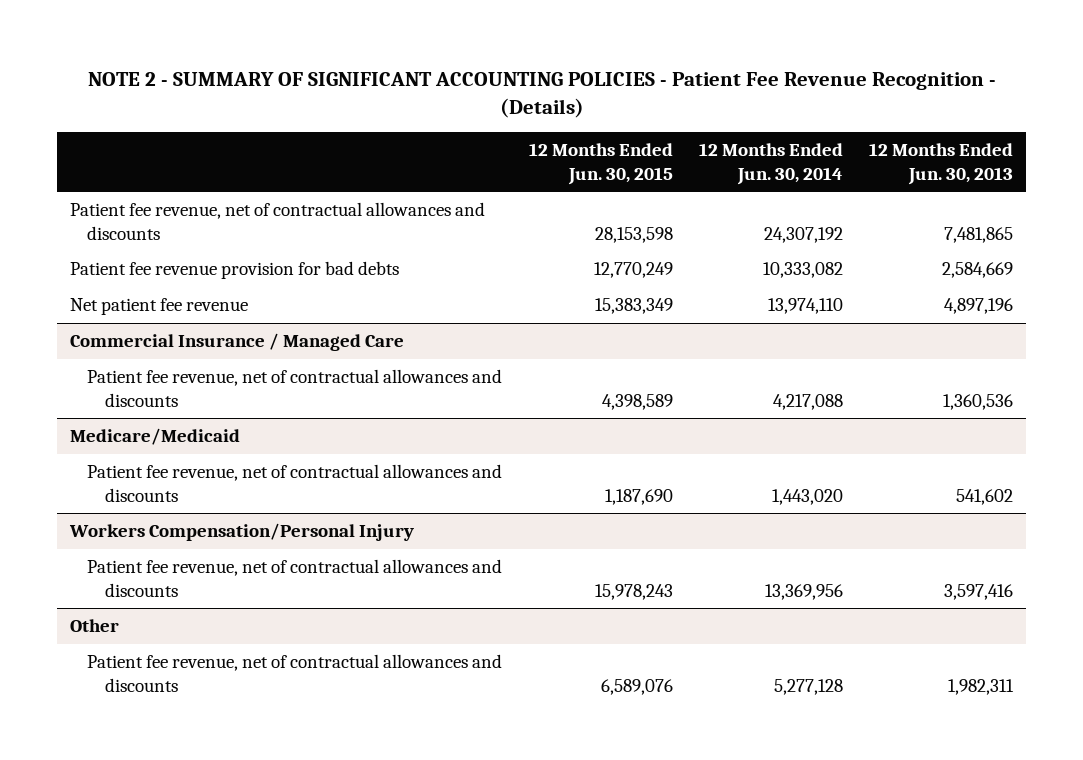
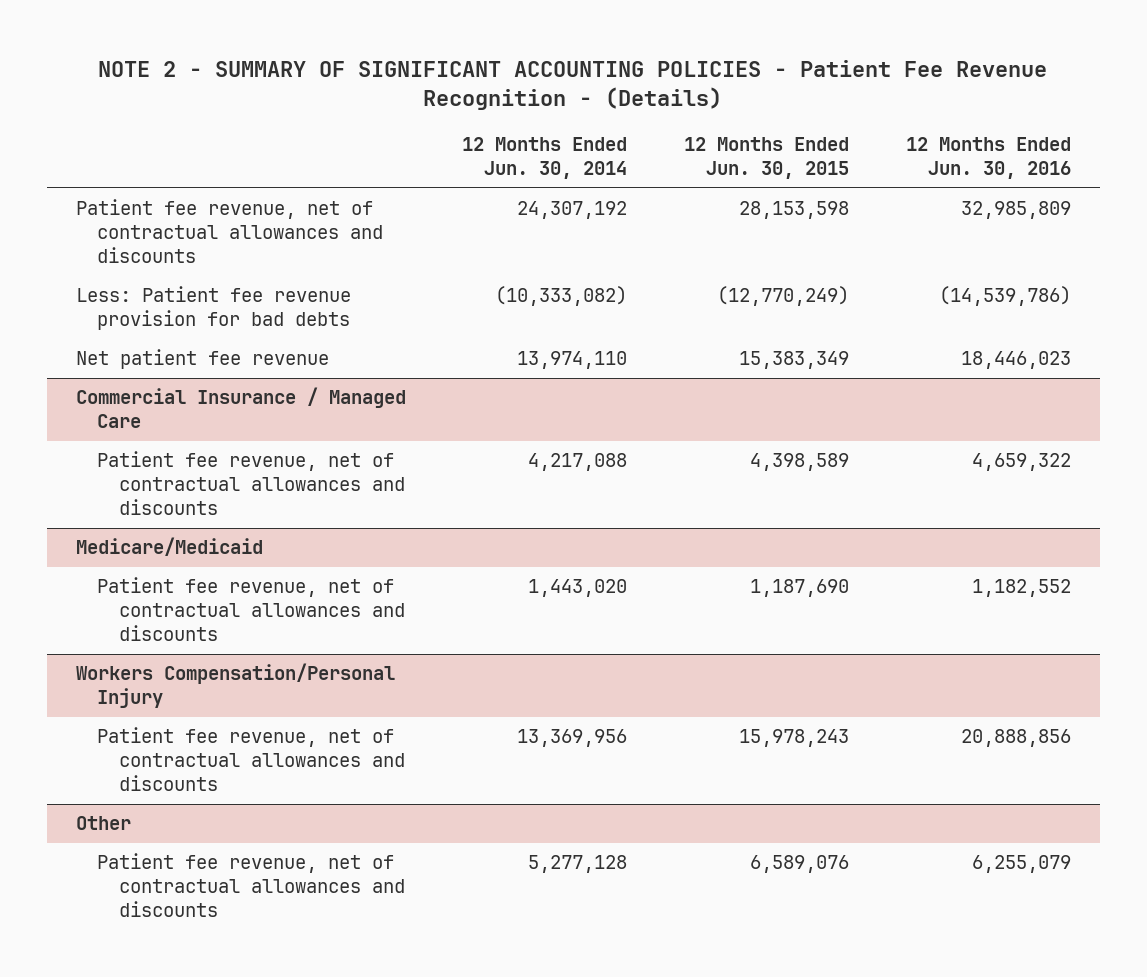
- | 12 Months Ended Jun. 30, 2015 | 12 Months Ended Jun. 30, 2014 | 12 Months Ended Jun. 30, 2013
+ | 12 Months Ended Jun. 30, 2014 | 12 Months Ended Jun. 30, 2015 | 12 Months Ended Jun. 30, 2016
- Patient fee revenue provision for bad debts | 12,770,249 | 10,333,082 | 2,584,669
+ Less: Patient fee revenue provision for bad debts | (10,333,082) | (12,770,249) | (14,539,786)

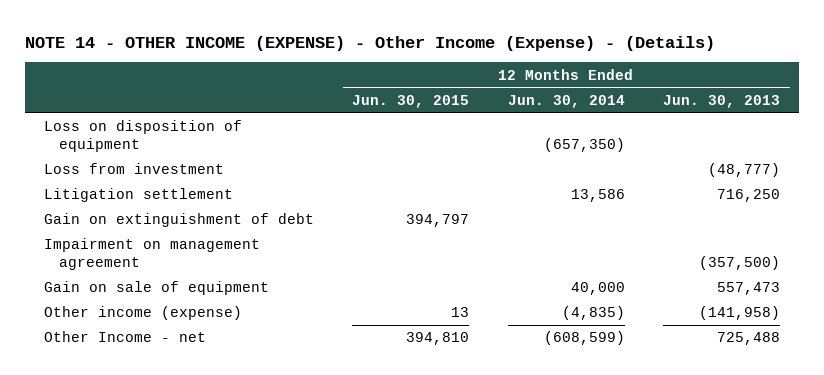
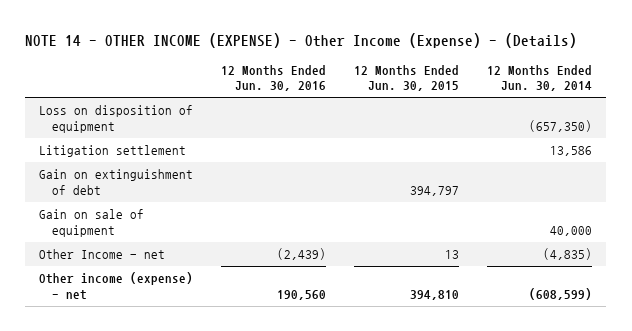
- | 12 Months Ended Jun. 30, 2015 | 12 Months Ended Jun. 30, 2014 | 12 Months Ended Jun. 30, 2013
+ | 12 Months Ended Jun. 30, 2016 | 12 Months Ended Jun. 30, 2015 | 12 Months Ended Jun. 30, 2014
- Loss from investment | | | (48,777)
- Impairment on management agreement | | | (357,500)
- Other income (expense) | 13 | (4,835) | (141,958)
- Other Income - net | 394,810 | (608,599) | 725,488
+ Other Income - net | (2,439) | 13 | (4,835)
+ Other income (expense) - net | 190,560 | 394,810 | (608,599)

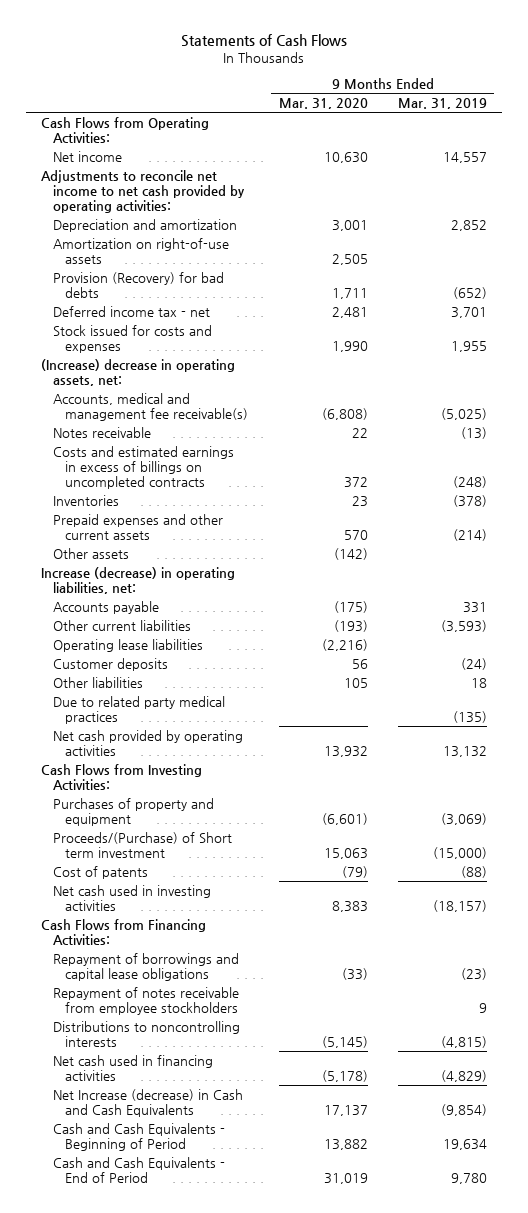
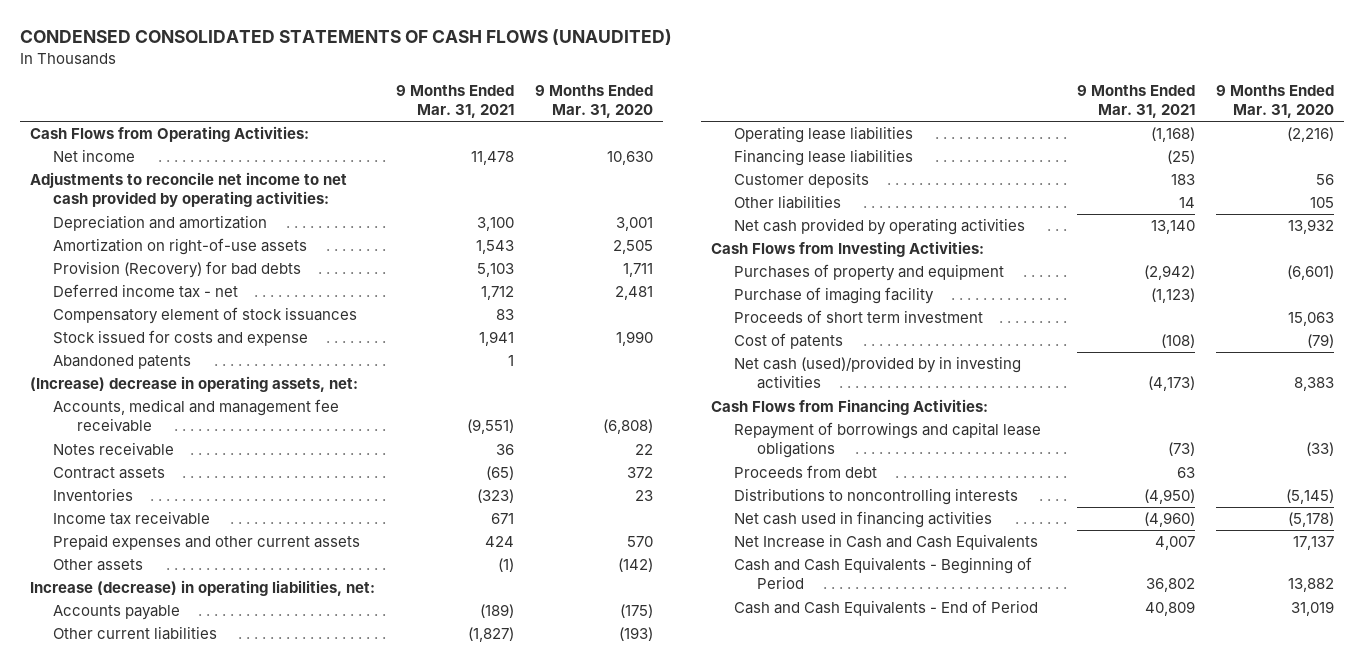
- Statements of Cash Flows
+ CONDENSED CONSOLIDATED STATEMENTS OF CASH FLOWS (UNAUDITED)
- | 9 Months Ended Mar. 31, 2020 | 9 Months Ended Mar. 31, 2019
+ | 9 Months Ended Mar. 31, 2021 | 9 Months Ended Mar. 31, 2020
- Stock issued for costs and expenses | 1,990 | 1,955
+ Compensatory element of stock issuances | 83 |
+ Stock issued for costs and expense | 1,941 | 1,990
+ Abandoned patents | 1 |
- Accounts, medical and management fee receivable(s) | (6,808) | (5,025)
+ Accounts, medical and management fee receivable | (9,551) | (6,808)
- Costs and estimated earnings in excess of billings on uncompleted contracts | 372 | (248)
+ Contract assets | (65) | 372
+ Income tax receivable | 671 |
+ Financing lease liabilities | (25) |
- Due to related party medical practices | | (135)
- Proceeds/(Purchase) of Short term investment | 15,063 | (15,000)
+ Purchase of imaging facility | (1,123) |
+ Proceeds of short term investment | | 15,063
- Net cash used in investing activities | 8,383 | (18,157)
+ Net cash (used)/provided by in investing activities | (4,173) | 8,383
- Repayment of notes receivable from employee stockholders | | 9
+ Proceeds from debt | 63 |
- Net Increase (decrease) in Cash and Cash Equivalents | 17,137 | (9,854)
+ Net Increase in Cash and Cash Equivalents | 4,007 | 17,137

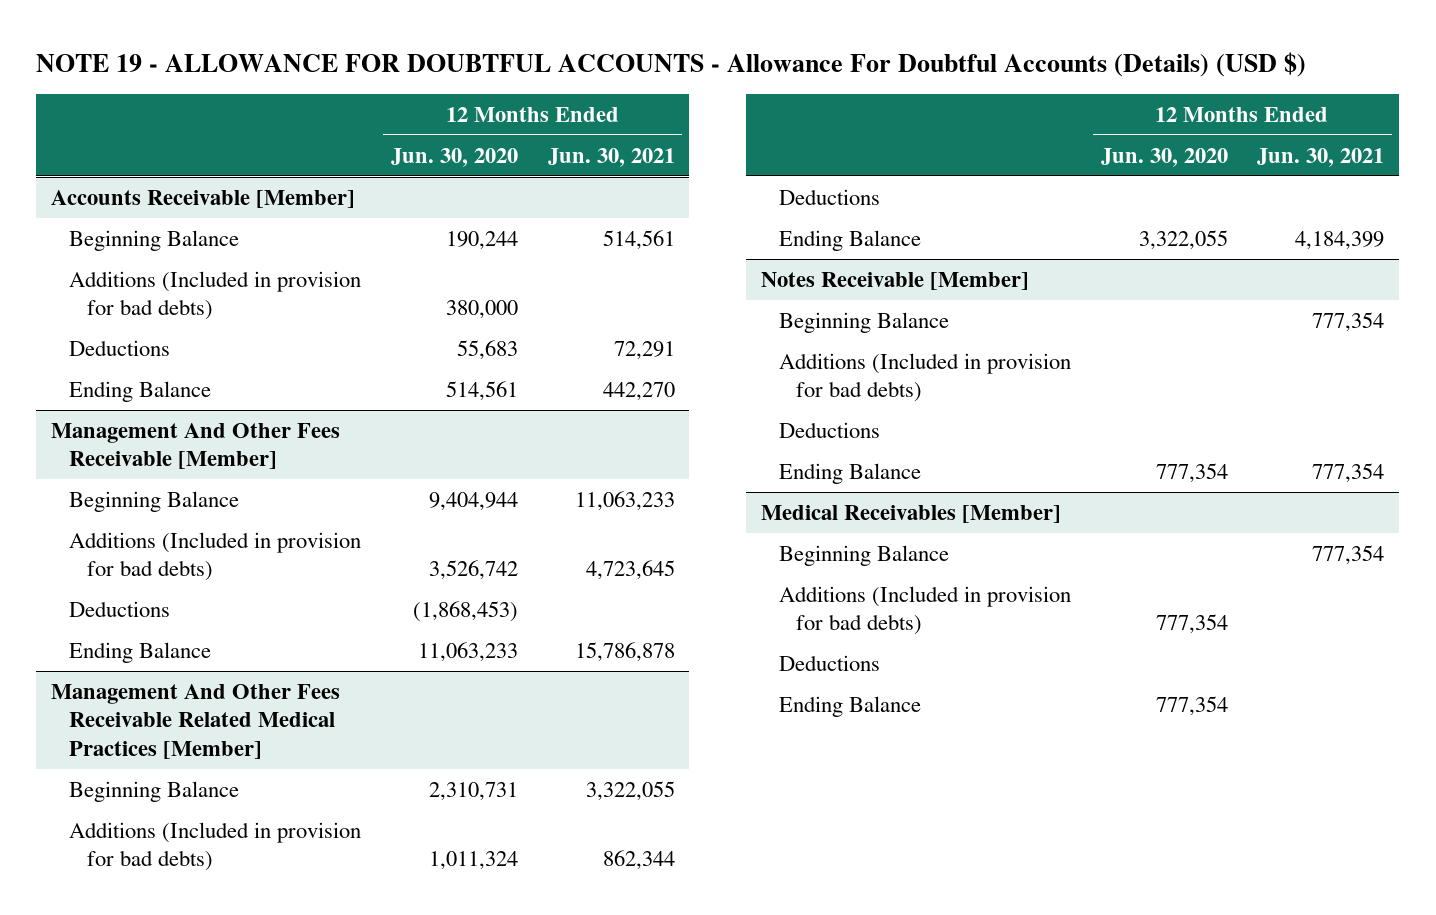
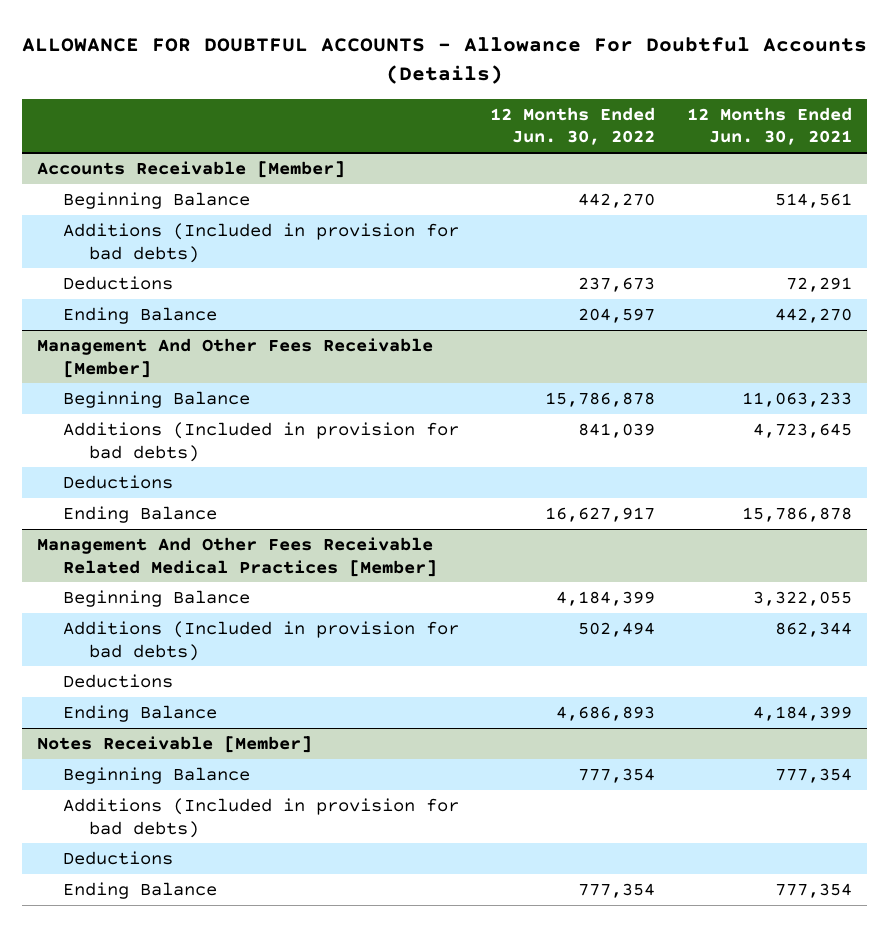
- NOTE 19 - ALLOWANCE FOR DOUBTFUL ACCOUNTS - Allowance For Doubtful Accounts (Details) (USD $)
+ ALLOWANCE FOR DOUBTFUL ACCOUNTS - Allowance For Doubtful Accounts (Details)
- | 12 Months Ended Jun. 30, 2020 | 12 Months Ended Jun. 30, 2021
+ | 12 Months Ended Jun. 30, 2022 | 12 Months Ended Jun. 30, 2021
- Medical Receivables [Member]
- Beginning Balance | | 777,354
- Additions (Included in provision for bad debts) | 777,354 |
- Deductions
- Ending Balance | 777,354 |

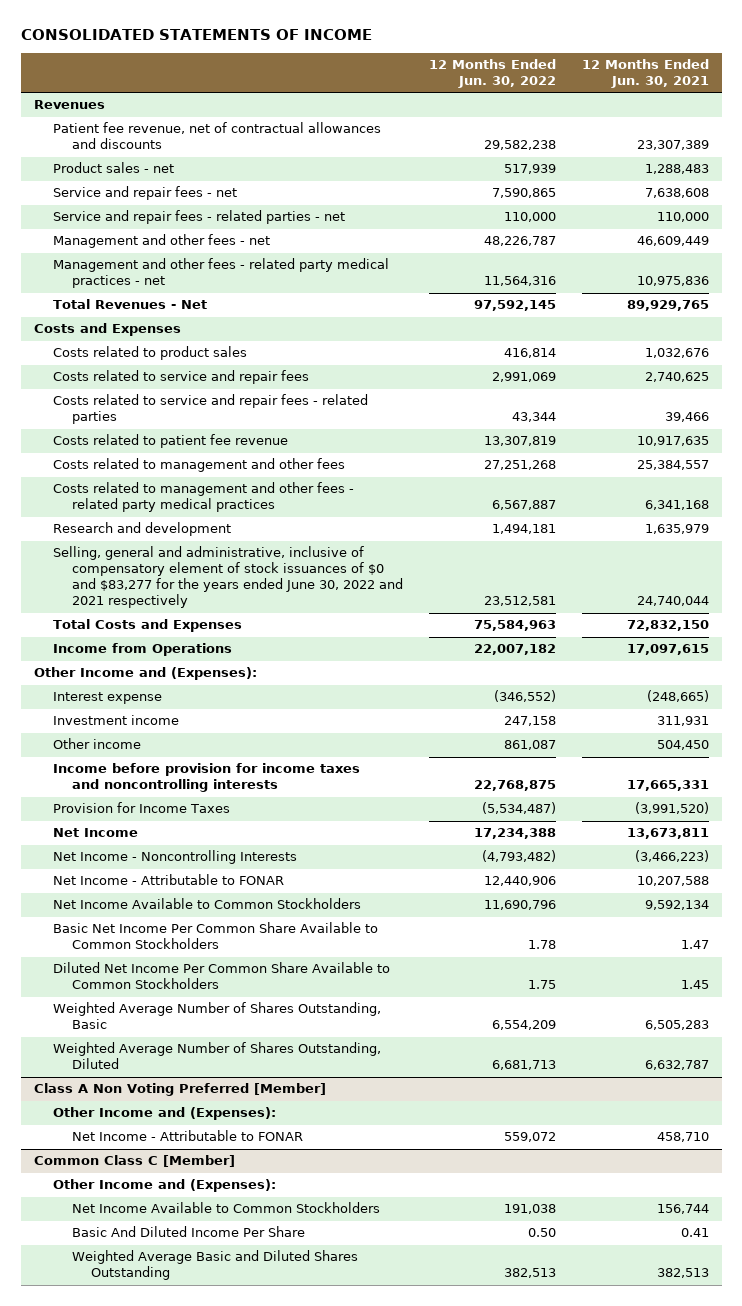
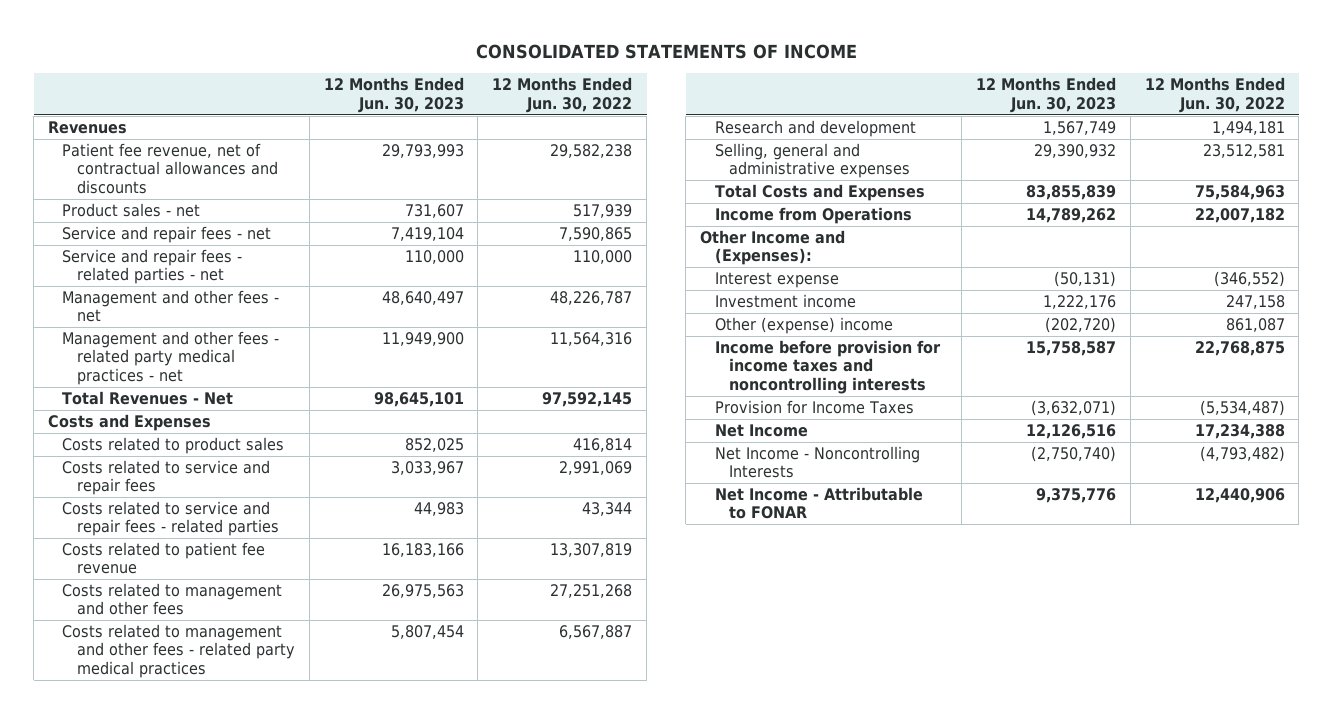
- | 12 Months Ended Jun. 30, 2022 | 12 Months Ended Jun. 30, 2021
+ | 12 Months Ended Jun. 30, 2023 | 12 Months Ended Jun. 30, 2022
- Selling, general and administrative, inclusive of compensatory element of stock issuances of $0 and $83,277 for the years ended June 30, 2022 and 2021 respectively | 23,512,581 | 24,740,044
+ Selling, general and administrative expenses | 29,390,932 | 23,512,581
- Other income | 861,087 | 504,450
+ Other (expense) income | (202,720) | 861,087
- Net Income Available to Common Stockholders | 11,690,796 | 9,592,134
- Basic Net Income Per Common Share Available to Common Stockholders | 1.78 | 1.47
- Diluted Net Income Per Common Share Available to Common Stockholders | 1.75 | 1.45
- Weighted Average Number of Shares Outstanding, Basic | 6,554,209 | 6,505,283
- Weighted Average Number of Shares Outstanding, Diluted | 6,681,713 | 6,632,787
- Class A Non Voting Preferred [Member]
- Other Income and (Expenses):
- Net Income - Attributable to FONAR | 559,072 | 458,710
- Common Class C [Member]
- Other Income and (Expenses):
- Net Income Available to Common Stockholders | 191,038 | 156,744
- Basic And Diluted Income Per Share | 0.50 | 0.41
- Weighted Average Basic and Diluted Shares Outstanding | 382,513 | 382,513

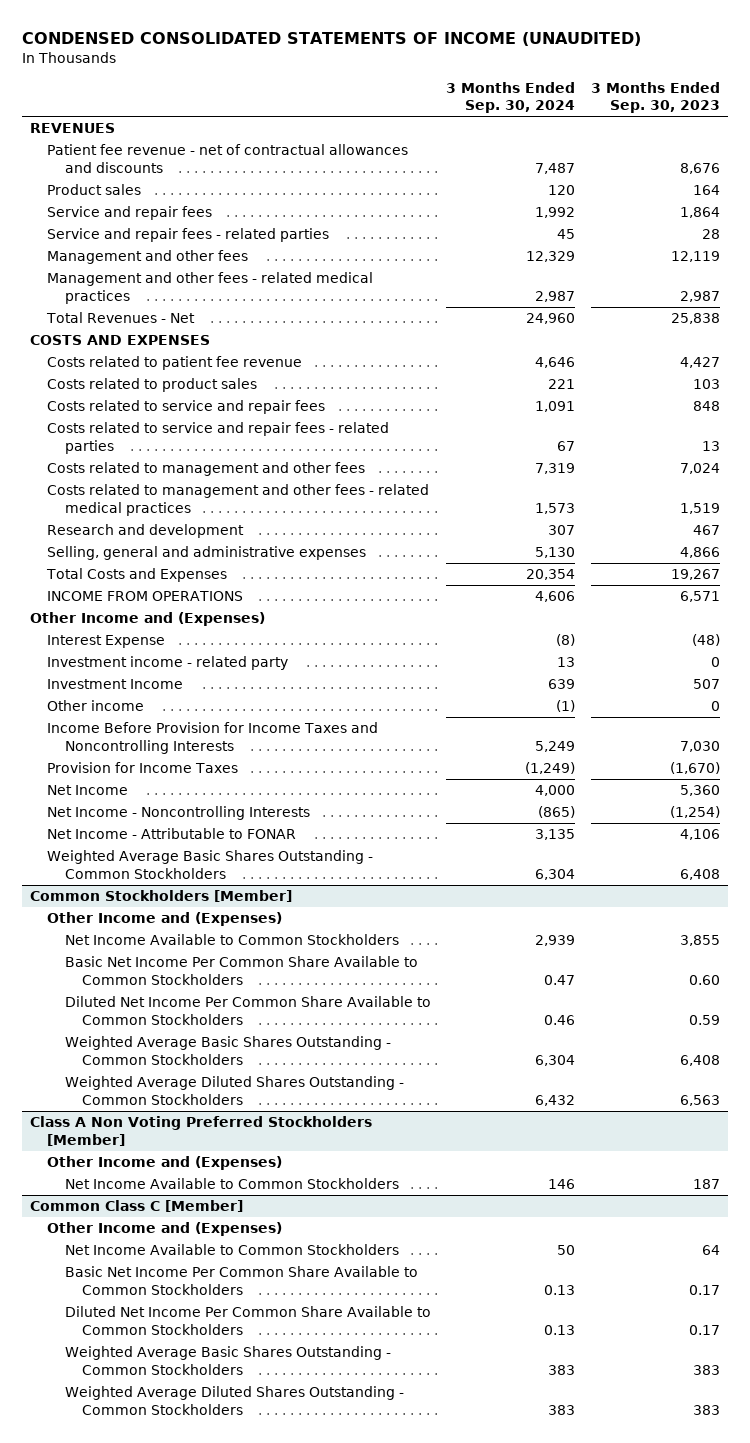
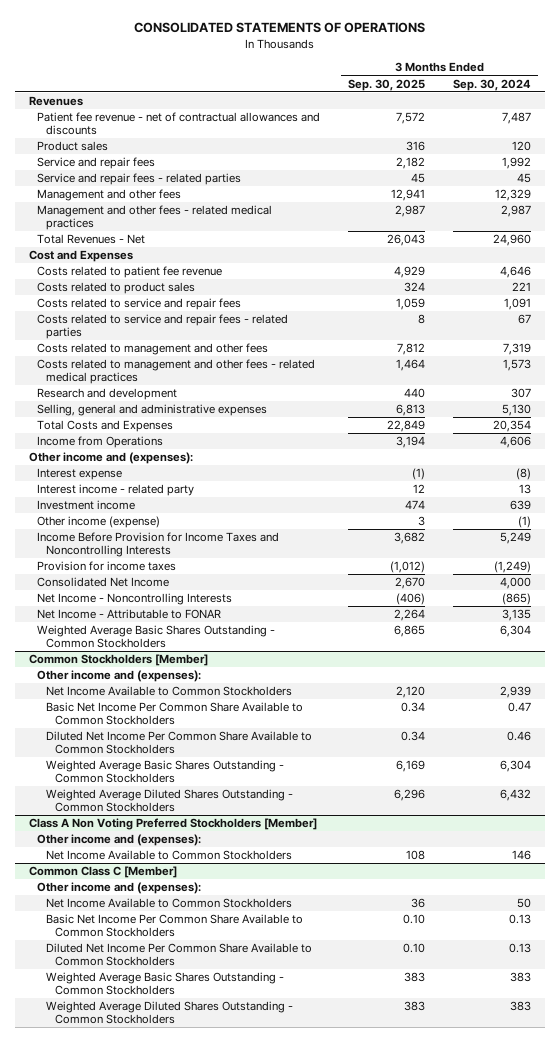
- CONDENSED CONSOLIDATED STATEMENTS OF INCOME (UNAUDITED)
+ CONSOLIDATED STATEMENTS OF OPERATIONS
- | 3 Months Ended Sep. 30, 2024 | 3 Months Ended Sep. 30, 2023
+ | 3 Months Ended Sep. 30, 2025 | 3 Months Ended Sep. 30, 2024
- REVENUES
+ Revenues
- COSTS AND EXPENSES
+ Cost and Expenses
- INCOME FROM OPERATIONS | 4,606 | 6,571
- Other Income and (Expenses)
- Interest Expense | (8) | (48)
- Investment income - related party | 13 | 0
- Investment Income | 639 | 507
- Other income | (1) | 0
+ Income from Operations | 3,194 | 4,606
+ Other income and (expenses):
+ Interest expense | (1) | (8)
+ Interest income - related party | 12 | 13
+ Investment income | 474 | 639
+ Other income (expense) | 3 | (1)
- Provision for Income Taxes | (1,249) | (1,670)
- Net Income | 4,000 | 5,360
+ Provision for income taxes | (1,012) | (1,249)
+ Consolidated Net Income | 2,670 | 4,000
@ Common Stockholders [Member]
- Other Income and (Expenses)
+ Other income and (expenses):
@ Class A Non Voting Preferred Stockholders [Member]
- Other Income and (Expenses)
+ Other income and (expenses):
@ Common Class C [Member]
- Other Income and (Expenses)
+ Other income and (expenses):

